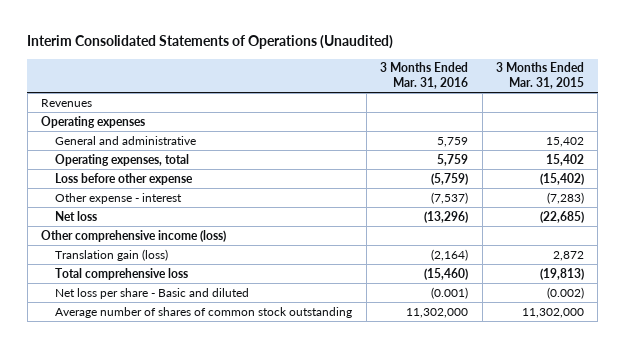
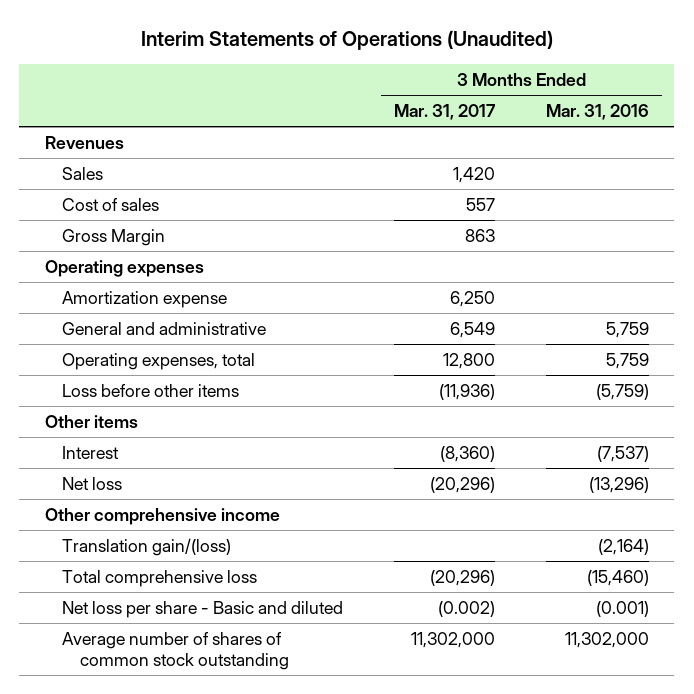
- Interim Consolidated Statements of Operations (Unaudited)
+ Interim Statements of Operations (Unaudited)
- | 3 Months Ended Mar. 31, 2016 | 3 Months Ended Mar. 31, 2015
+ | 3 Months Ended Mar. 31, 2017 | 3 Months Ended Mar. 31, 2016
+ Sales | 1,420 |
+ Cost of sales | 557 |
+ Gross Margin | 863 |
+ Amortization expense | 6,250 |
- Loss before other expense | (5,759) | (15,402)
- Other expense - interest | (7,537) | (7,283)
+ Loss before other items | (11,936) | (5,759)
+ Other items
+ Interest | (8,360) | (7,537)
- Other comprehensive income (loss)
- Translation gain (loss) | (2,164) | 2,872
+ Other comprehensive income
+ Translation gain/(loss) | | (2,164)

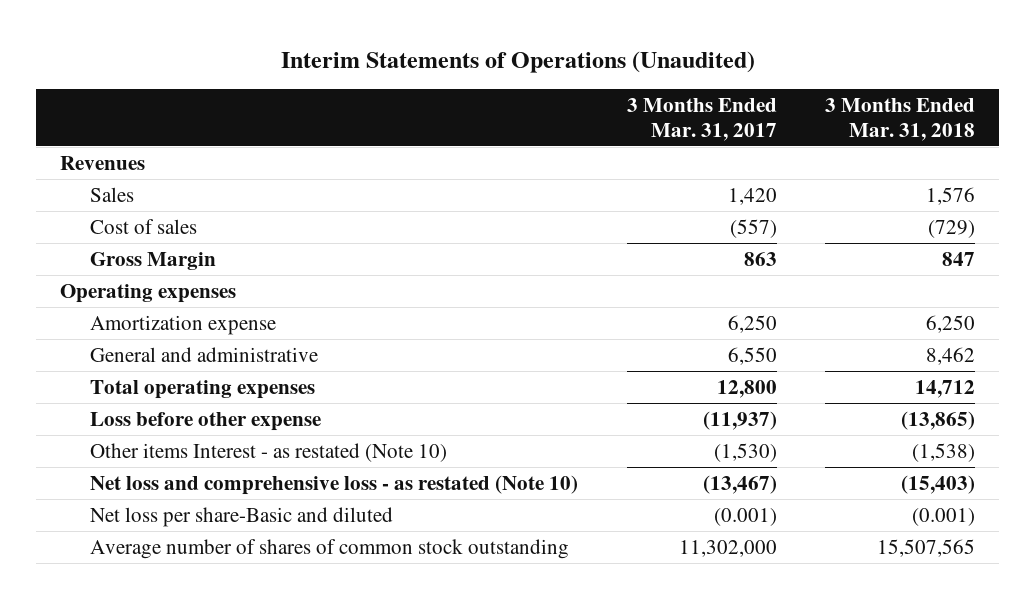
- | 3 Months Ended Mar. 31, 2017 | 3 Months Ended Mar. 31, 2016
+ | 3 Months Ended Mar. 31, 2017 | 3 Months Ended Mar. 31, 2018
- Cost of sales | 557 |
+ Cost of sales | (557) | (729)
- General and administrative | 6,549 | 5,759
- Operating expenses, total | 12,800 | 5,759
- Loss before other items | (11,936) | (5,759)
- Other items
- Interest | (8,360) | (7,537)
- Net loss | (20,296) | (13,296)
- Other comprehensive income
- Translation gain/(loss) | | (2,164)
- Total comprehensive loss | (20,296) | (15,460)
- Net loss per share - Basic and diluted | (0.002) | (0.001)
+ General and administrative | 6,550 | 8,462
+ Total operating expenses | 12,800 | 14,712
+ Loss before other expense | (11,937) | (13,865)
+ Other items Interest - as restated (Note 10) | (1,530) | (1,538)
+ Net loss and comprehensive loss - as restated (Note 10) | (13,467) | (15,403)
+ Net loss per share-Basic and diluted | (0.001) | (0.001)

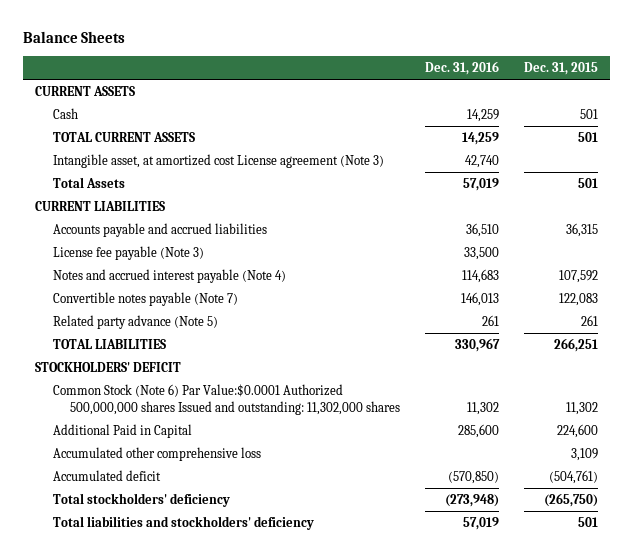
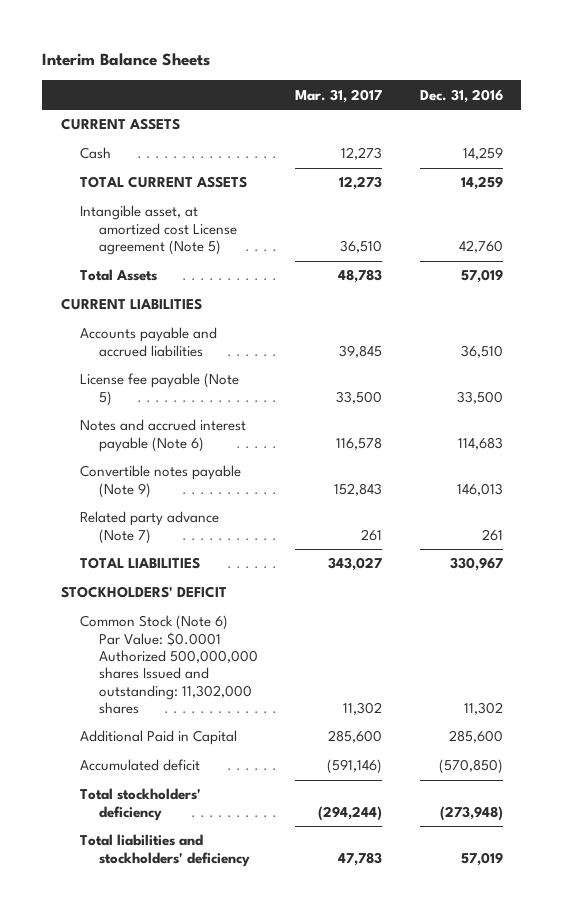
- Balance Sheets
+ Interim Balance Sheets
- | Dec. 31, 2016 | Dec. 31, 2015
+ | Mar. 31, 2017 | Dec. 31, 2016
- Intangible asset, at amortized cost License agreement (Note 3) | 42,740 |
+ Intangible asset, at amortized cost License agreement (Note 5) | 36,510 | 42,760
- License fee payable (Note 3) | 33,500 |
- Notes and accrued interest payable (Note 4) | 114,683 | 107,592
- Convertible notes payable (Note 7) | 146,013 | 122,083
- Related party advance (Note 5) | 261 | 261
+ License fee payable (Note 5) | 33,500 | 33,500
+ Notes and accrued interest payable (Note 6) | 116,578 | 114,683
+ Convertible notes payable (Note 9) | 152,843 | 146,013
+ Related party advance (Note 7) | 261 | 261
- Common Stock (Note 6) Par Value:$0.0001 Authorized 500,000,000 shares Issued and outstanding: 11,302,000 shares | 11,302 | 11,302
+ Common Stock (Note 6) Par Value: $0.0001 Authorized 500,000,000 shares Issued and outstanding: 11,302,000 shares | 11,302 | 11,302
- Accumulated other comprehensive loss | | 3,109

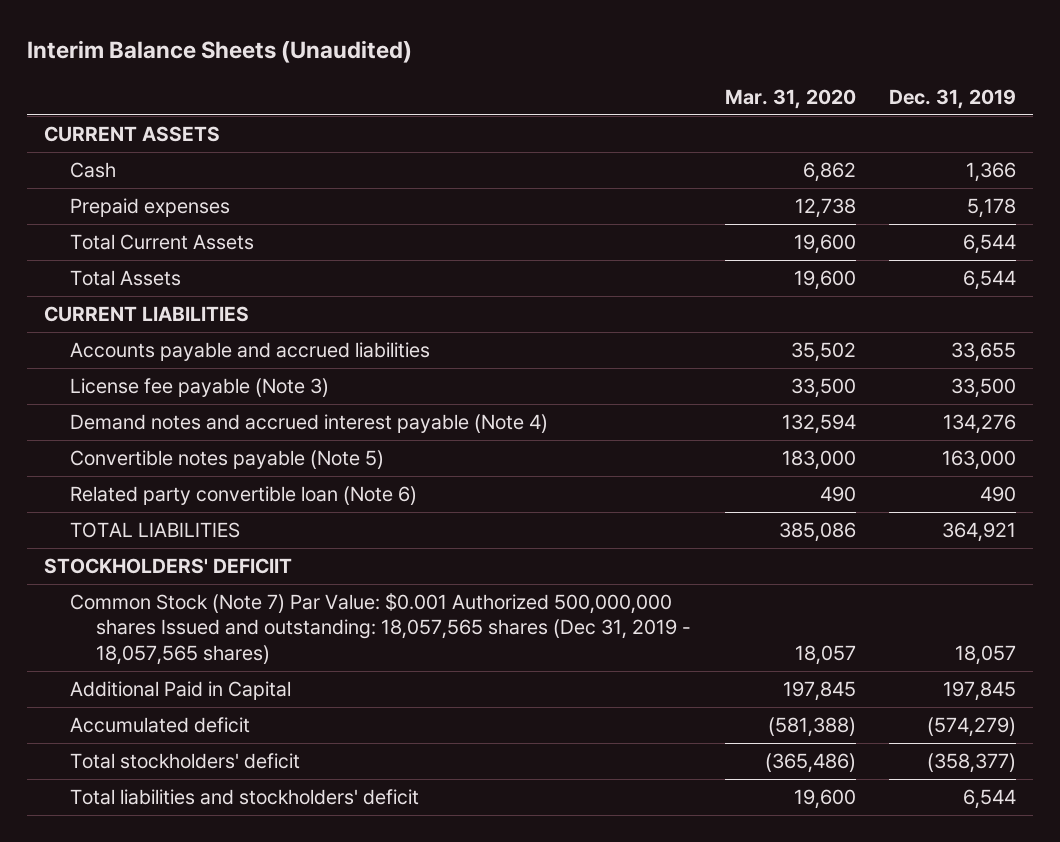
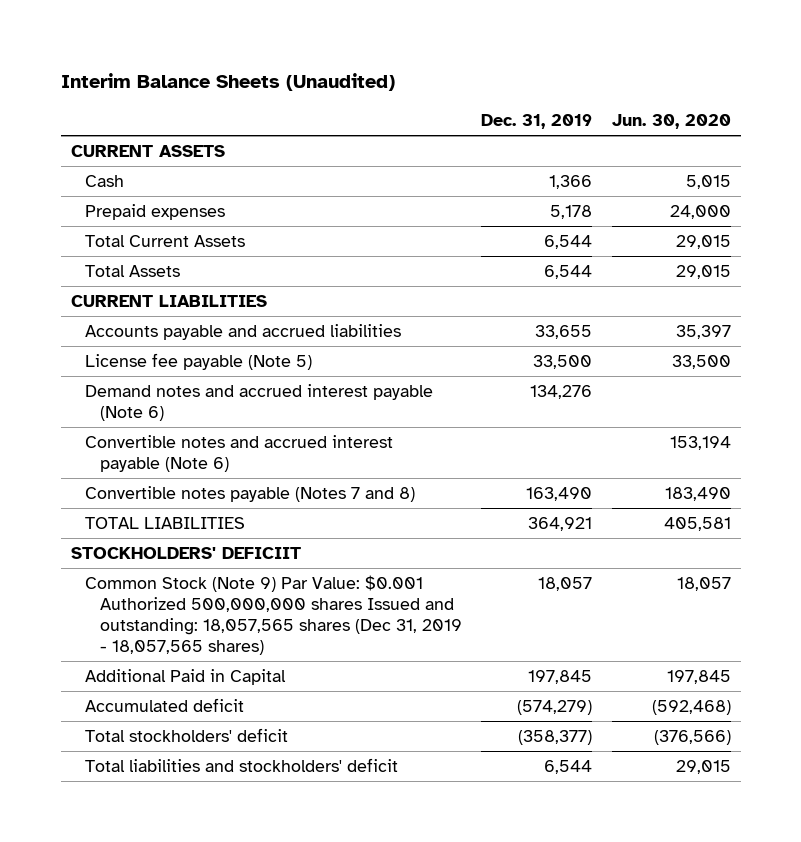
- | Mar. 31, 2020 | Dec. 31, 2019
+ | Dec. 31, 2019 | Jun. 30, 2020
- License fee payable (Note 3) | 33,500 | 33,500
- Demand notes and accrued interest payable (Note 4) | 132,594 | 134,276
- Convertible notes payable (Note 5) | 183,000 | 163,000
- Related party convertible loan (Note 6) | 490 | 490
+ License fee payable (Note 5) | 33,500 | 33,500
+ Demand notes and accrued interest payable (Note 6) | 134,276 |
+ Convertible notes and accrued interest payable (Note 6) | | 153,194
+ Convertible notes payable (Notes 7 and 8) | 163,490 | 183,490
- Common Stock (Note 7) Par Value: $0.001 Authorized 500,000,000 shares Issued and outstanding: 18,057,565 shares (Dec 31, 2019 - 18,057,565 shares) | 18,057 | 18,057
+ Common Stock (Note 9) Par Value: $0.001 Authorized 500,000,000 shares Issued and outstanding: 18,057,565 shares (Dec 31, 2019 - 18,057,565 shares) | 18,057 | 18,057

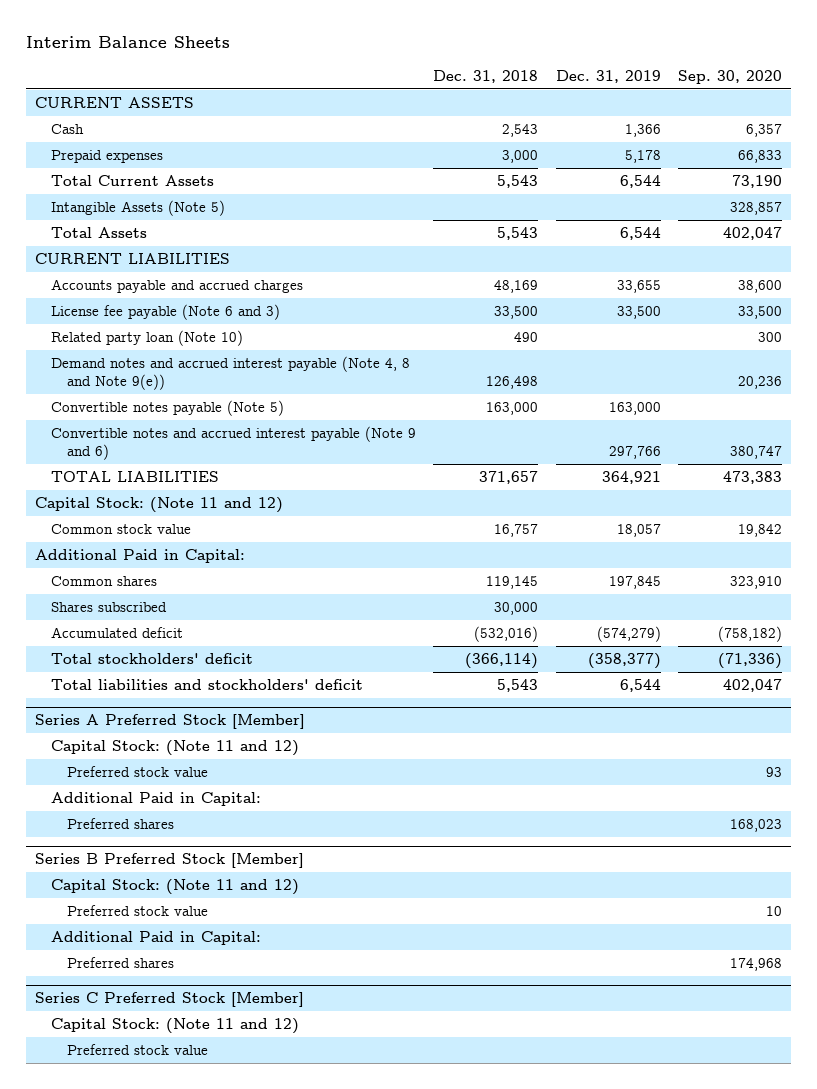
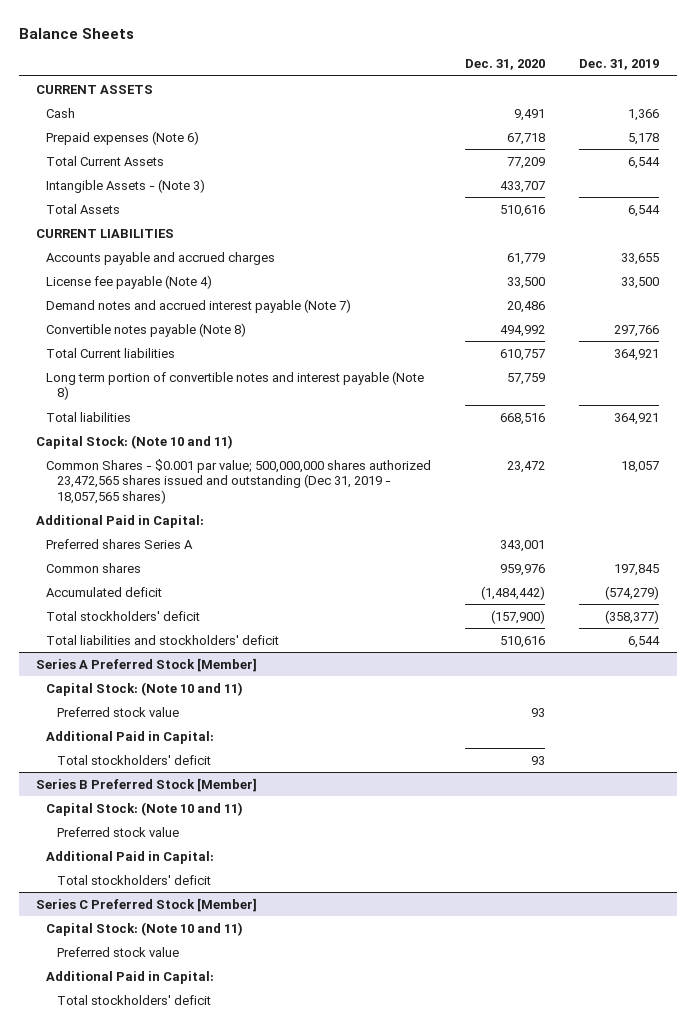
- Interim Balance Sheets
+ Balance Sheets
- | Dec. 31, 2018 | Dec. 31, 2019 | Sep. 30, 2020
+ | Dec. 31, 2020 | Dec. 31, 2019
- Prepaid expenses | 3,000 | 5,178 | 66,833
+ Prepaid expenses (Note 6) | 67,718 | 5,178
- Intangible Assets (Note 5) | | | 328,857
+ Intangible Assets - (Note 3) | 433,707 |
- License fee payable (Note 6 and 3) | 33,500 | 33,500 | 33,500
- Related party loan (Note 10) | 490 | | 300
- Demand notes and accrued interest payable (Note 4, 8 and Note 9(e)) | 126,498 | | 20,236
- Convertible notes payable (Note 5) | 163,000 | 163,000 |
- Convertible notes and accrued interest payable (Note 9 and 6) | | 297,766 | 380,747
- TOTAL LIABILITIES | 371,657 | 364,921 | 473,383
- Capital Stock: (Note 11 and 12)
- Common stock value | 16,757 | 18,057 | 19,842
+ License fee payable (Note 4) | 33,500 | 33,500
+ Demand notes and accrued interest payable (Note 7) | 20,486 |
+ Convertible notes payable (Note 8) | 494,992 | 297,766
+ Total Current liabilities | 610,757 | 364,921
+ Long term portion of convertible notes and interest payable (Note 8) | 57,759 |
+ Total liabilities | 668,516 | 364,921
+ Capital Stock: (Note 10 and 11)
+ Common Shares - $0.001 par value; 500,000,000 shares authorized 23,472,565 shares issued and outstanding (Dec 31, 2019 - 18,057,565 shares) | 23,472 | 18,057
+ Preferred shares Series A | 343,001 |
- Shares subscribed | 30,000 | |
@ Series A Preferred Stock [Member]
- Capital Stock: (Note 11 and 12)
+ Capital Stock: (Note 10 and 11)
- Preferred shares | | | 168,023
+ Total stockholders' deficit | 93 |
@ Series B Preferred Stock [Member]
- Capital Stock: (Note 11 and 12)
+ Capital Stock: (Note 10 and 11)
- Preferred shares | | | 174,968
+ Total stockholders' deficit
@ Series C Preferred Stock [Member]
- Capital Stock: (Note 11 and 12)
+ Capital Stock: (Note 10 and 11)
+ Additional Paid in Capital:
+ Total stockholders' deficit

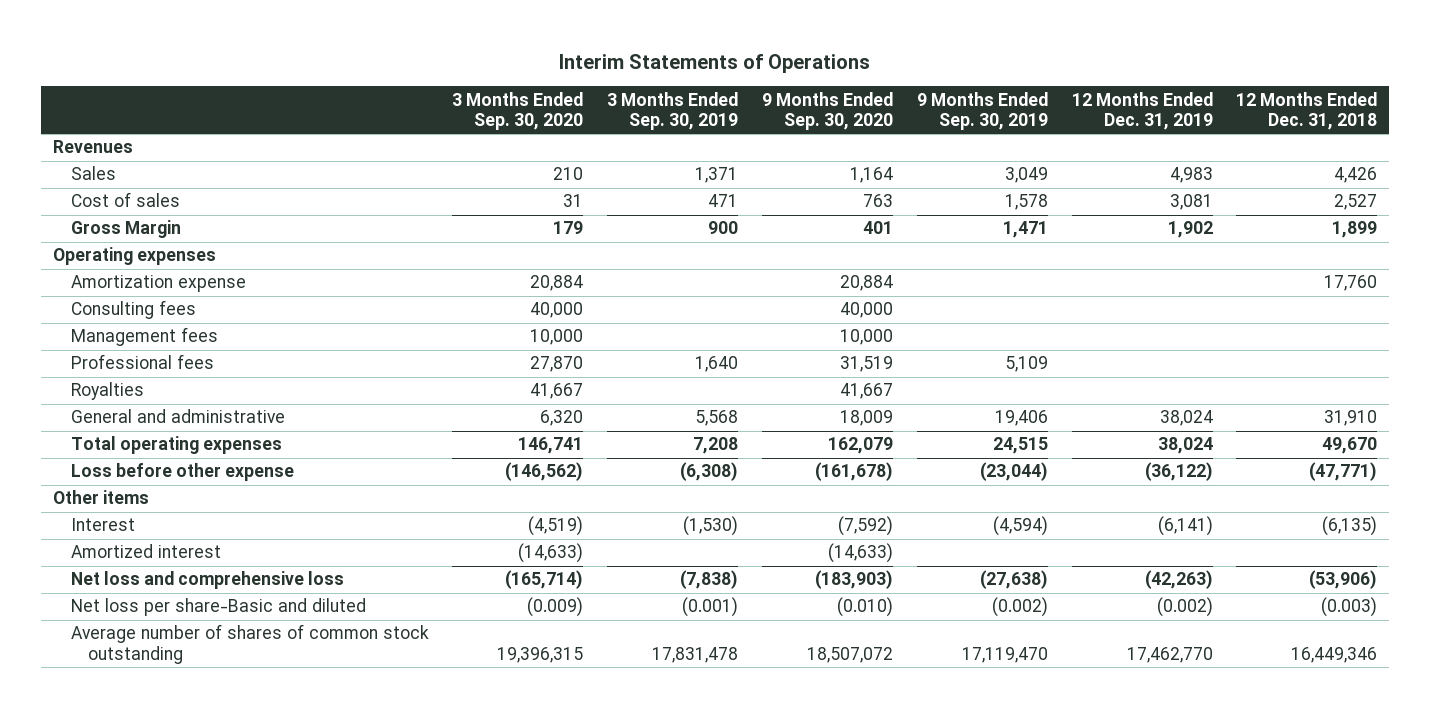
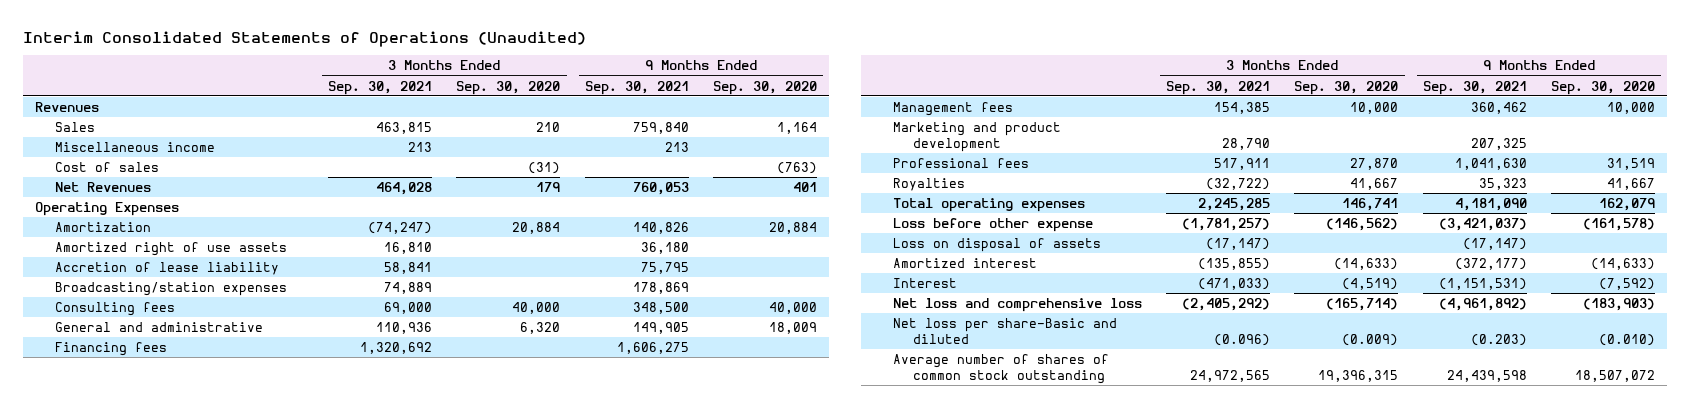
- Interim Statements of Operations
+ Interim Consolidated Statements of Operations (Unaudited)
- | 3 Months Ended Sep. 30, 2020 | 3 Months Ended Sep. 30, 2019 | 9 Months Ended Sep. 30, 2020 | 9 Months Ended Sep. 30, 2019 | 12 Months Ended Dec. 31, 2019 | 12 Months Ended Dec. 31, 2018
+ | 3 Months Ended Sep. 30, 2021 | 3 Months Ended Sep. 30, 2020 | 9 Months Ended Sep. 30, 2021 | 9 Months Ended Sep. 30, 2020
- Cost of sales | 31 | 471 | 763 | 1,578 | 3,081 | 2,527
- Gross Margin | 179 | 900 | 401 | 1,471 | 1,902 | 1,899
- Operating expenses
- Amortization expense | 20,884 | | 20,884 | | | 17,760
+ Miscellaneous income | 213 | | 213 |
+ Cost of sales | | (31) | | (763)
+ Net Revenues | 464,028 | 179 | 760,053 | 401
+ Operating Expenses
+ Amortization | (74,247) | 20,884 | 140,826 | 20,884
+ Amortized right of use assets | 16,810 | | 36,180 |
+ Accretion of lease liability | 58,841 | | 75,795 |
+ Broadcasting/station expenses | 74,889 | | 178,869 |
moved up: General and administrative | 110,936 | 6,320 | 149,905 | 18,009
+ Financing fees | 1,320,692 | | 1,606,275 |
+ Marketing and product development | 28,790 | | 207,325 |
- Loss before other expense | (146,562) | (6,308) | (161,678) | (23,044) | (36,122) | (47,771)
- Other items
+ Loss before other expense | (1,781,257) | (146,562) | (3,421,037) | (161,578)
+ Loss on disposal of assets | (17,147) | | (17,147) |
moved down: Interest | (471,033) | (4,519) | (1,151,531) | (7,592)

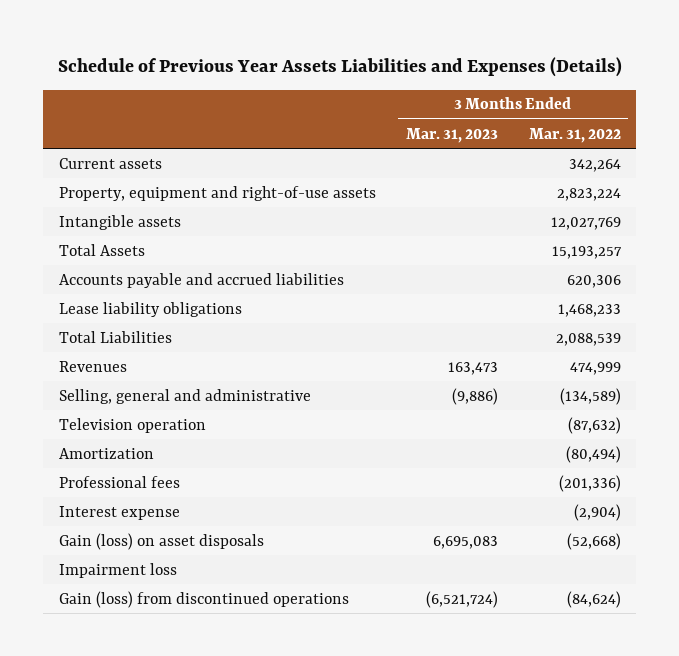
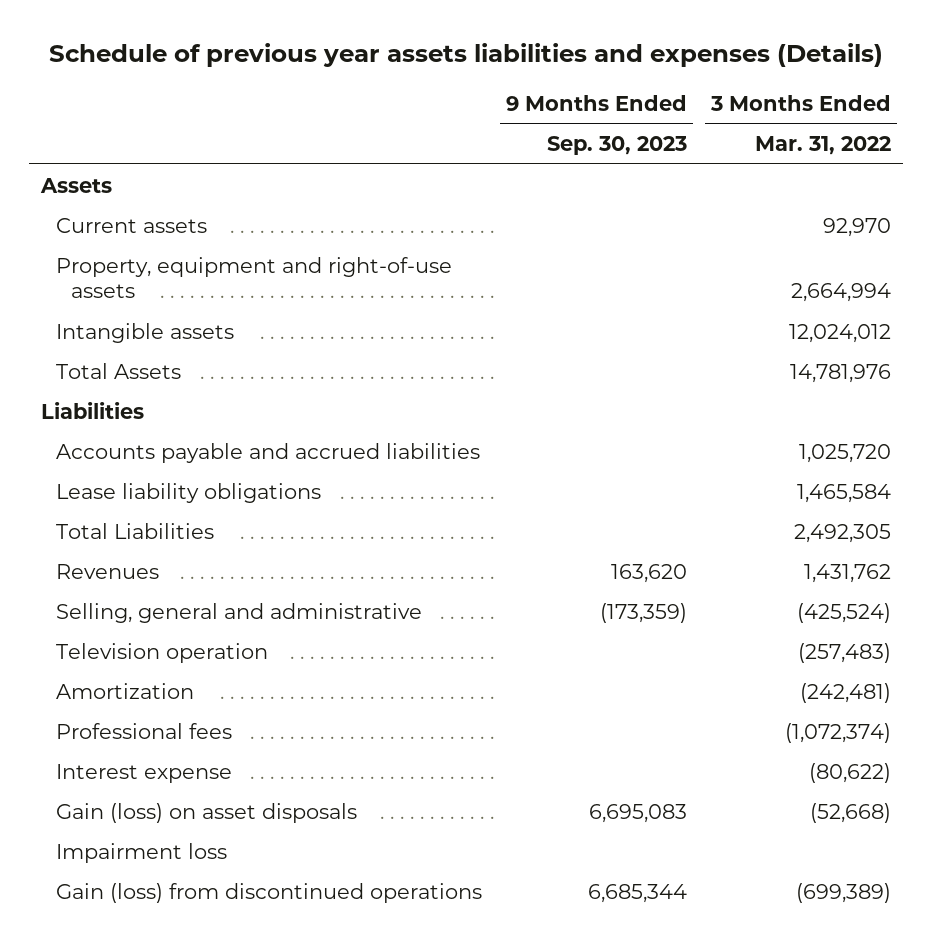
- Schedule of Previous Year Assets Liabilities and Expenses (Details)
+ Schedule of previous year assets liabilities and expenses (Details)
- | 3 Months Ended Mar. 31, 2023 | 3 Months Ended Mar. 31, 2022
+ | 9 Months Ended Sep. 30, 2023 | 3 Months Ended Mar. 31, 2022
- Current assets | | 342,264
- Property, equipment and right-of-use assets | | 2,823,224
- Intangible assets | | 12,027,769
- Total Assets | | 15,193,257
- Accounts payable and accrued liabilities | | 620,306
- Lease liability obligations | | 1,468,233
- Total Liabilities | | 2,088,539
- Revenues | 163,473 | 474,999
- Selling, general and administrative | (9,886) | (134,589)
- Television operation | | (87,632)
- Amortization | | (80,494)
- Professional fees | | (201,336)
- Interest expense | | (2,904)
+ Assets
+ Current assets | | 92,970
+ Property, equipment and right-of-use assets | | 2,664,994
+ Intangible assets | | 12,024,012
+ Total Assets | | 14,781,976
+ Liabilities
+ Accounts payable and accrued liabilities | | 1,025,720
+ Lease liability obligations | | 1,465,584
+ Total Liabilities | | 2,492,305
+ Revenues | 163,620 | 1,431,762
+ Selling, general and administrative | (173,359) | (425,524)
+ Television operation | | (257,483)
+ Amortization | | (242,481)
+ Professional fees | | (1,072,374)
+ Interest expense | | (80,622)
- Gain (loss) from discontinued operations | (6,521,724) | (84,624)
+ Gain (loss) from discontinued operations | 6,685,344 | (699,389)

